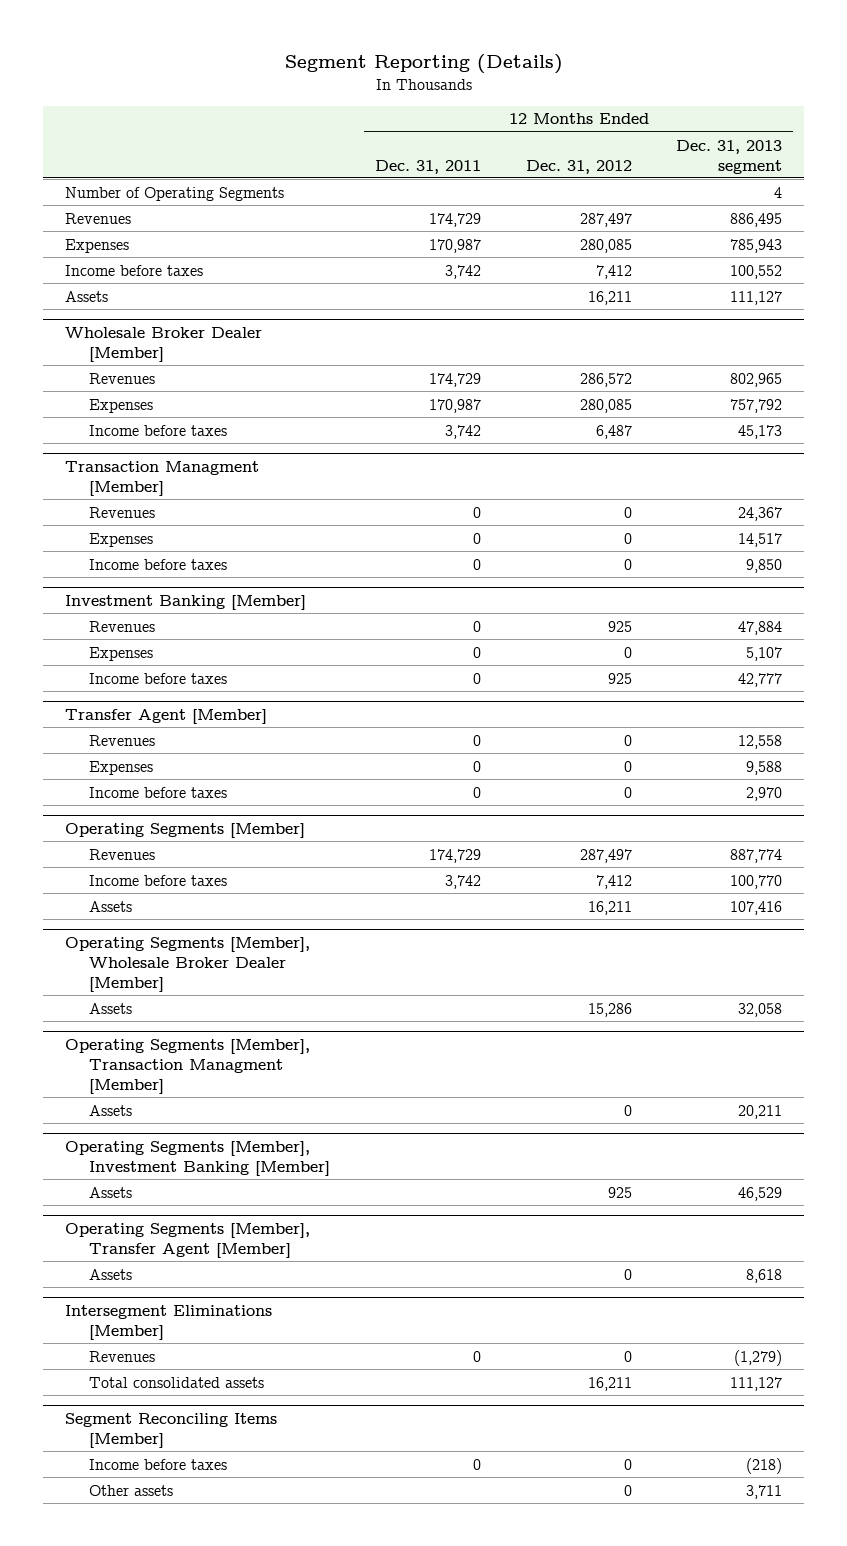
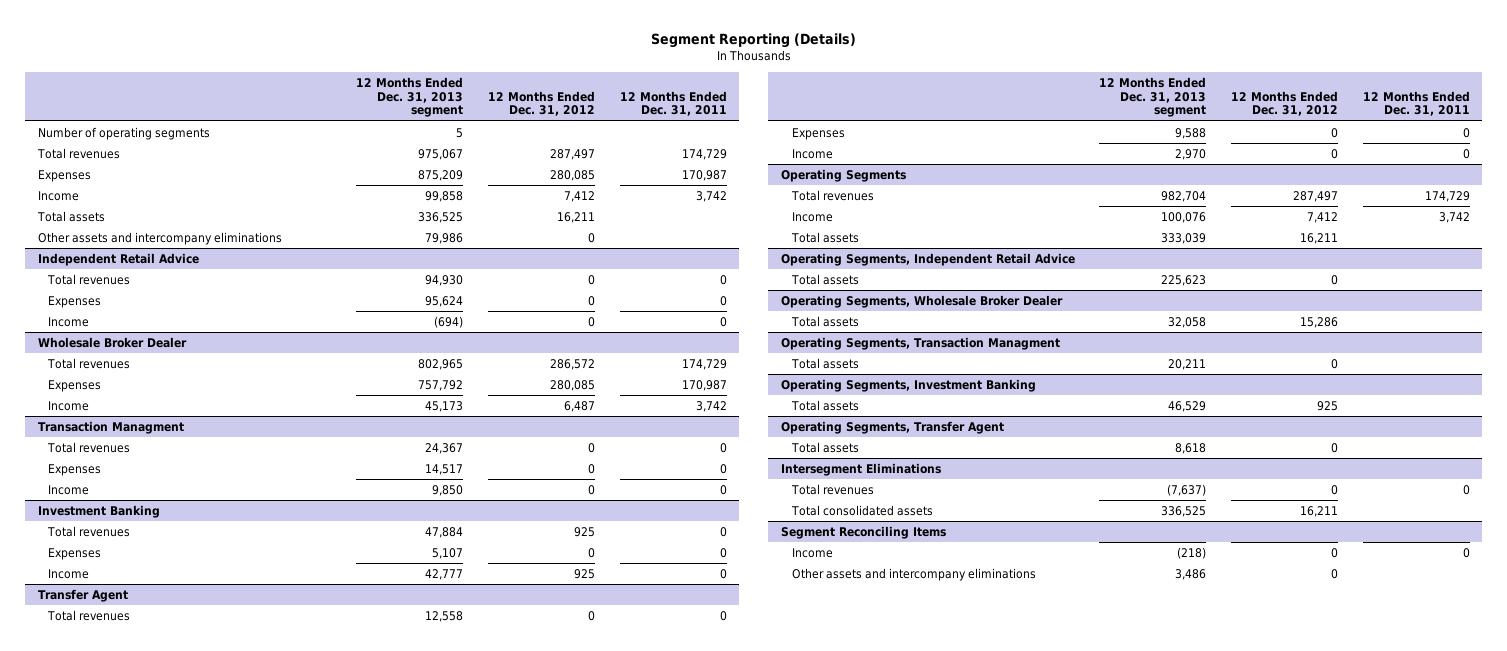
- | 12 Months Ended Dec. 31, 2011 | 12 Months Ended Dec. 31, 2012 | 12 Months Ended Dec. 31, 2013 segment
+ | 12 Months Ended Dec. 31, 2013 segment | 12 Months Ended Dec. 31, 2012 | 12 Months Ended Dec. 31, 2011
- Number of Operating Segments | | | 4
- Revenues | 174,729 | 287,497 | 886,495
- Expenses | 170,987 | 280,085 | 785,943
- Income before taxes | 3,742 | 7,412 | 100,552
- Assets | | 16,211 | 111,127
- Wholesale Broker Dealer [Member]
- Revenues | 174,729 | 286,572 | 802,965
+ Number of operating segments | 5 | |
+ Total revenues | 975,067 | 287,497 | 174,729
+ Expenses | 875,209 | 280,085 | 170,987
+ Income | 99,858 | 7,412 | 3,742
+ Total assets | 336,525 | 16,211 |
+ Other assets and intercompany eliminations | 79,986 | 0 |
+ Independent Retail Advice
+ Total revenues | 94,930 | 0 | 0
+ Expenses | 95,624 | 0 | 0
+ Income | (694) | 0 | 0
+ Wholesale Broker Dealer
+ Total revenues | 802,965 | 286,572 | 174,729
- Income before taxes | 3,742 | 6,487 | 45,173
- Transaction Managment [Member]
- Revenues | 0 | 0 | 24,367
+ Income | 45,173 | 6,487 | 3,742
+ Transaction Managment
+ Total revenues | 24,367 | 0 | 0
- Income before taxes | 0 | 0 | 9,850
- Investment Banking [Member]
- Revenues | 0 | 925 | 47,884
+ Income | 9,850 | 0 | 0
+ Investment Banking
+ Total revenues | 47,884 | 925 | 0
- Income before taxes | 0 | 925 | 42,777
- Transfer Agent [Member]
- Revenues | 0 | 0 | 12,558
+ Income | 42,777 | 925 | 0
+ Transfer Agent
+ Total revenues | 12,558 | 0 | 0
- Income before taxes | 0 | 0 | 2,970
- Operating Segments [Member]
- Revenues | 174,729 | 287,497 | 887,774
- Income before taxes | 3,742 | 7,412 | 100,770
- Assets | | 16,211 | 107,416
- Operating Segments [Member], Wholesale Broker Dealer [Member]
- Assets | | 15,286 | 32,058
- Operating Segments [Member], Transaction Managment [Member]
- Assets | | 0 | 20,211
- Operating Segments [Member], Investment Banking [Member]
- Assets | | 925 | 46,529
- Operating Segments [Member], Transfer Agent [Member]
- Assets | | 0 | 8,618
- Intersegment Eliminations [Member]
- Revenues | 0 | 0 | (1,279)
- Total consolidated assets | | 16,211 | 111,127
- Segment Reconciling Items [Member]
- Income before taxes | 0 | 0 | (218)
- Other assets | | 0 | 3,711
+ Income | 2,970 | 0 | 0
+ Operating Segments
+ Total revenues | 982,704 | 287,497 | 174,729
+ Income | 100,076 | 7,412 | 3,742
+ Total assets | 333,039 | 16,211 |
+ Operating Segments, Independent Retail Advice
+ Total assets | 225,623 | 0 |
+ Operating Segments, Wholesale Broker Dealer
+ Total assets | 32,058 | 15,286 |
+ Operating Segments, Transaction Managment
+ Total assets | 20,211 | 0 |
+ Operating Segments, Investment Banking
+ Total assets | 46,529 | 925 |
+ Operating Segments, Transfer Agent
+ Total assets | 8,618 | 0 |
+ Intersegment Eliminations
+ Total revenues | (7,637) | 0 | 0
+ Total consolidated assets | 336,525 | 16,211 |
+ Segment Reconciling Items
+ Income | (218) | 0 | 0
+ Other assets and intercompany eliminations | 3,486 | 0 |

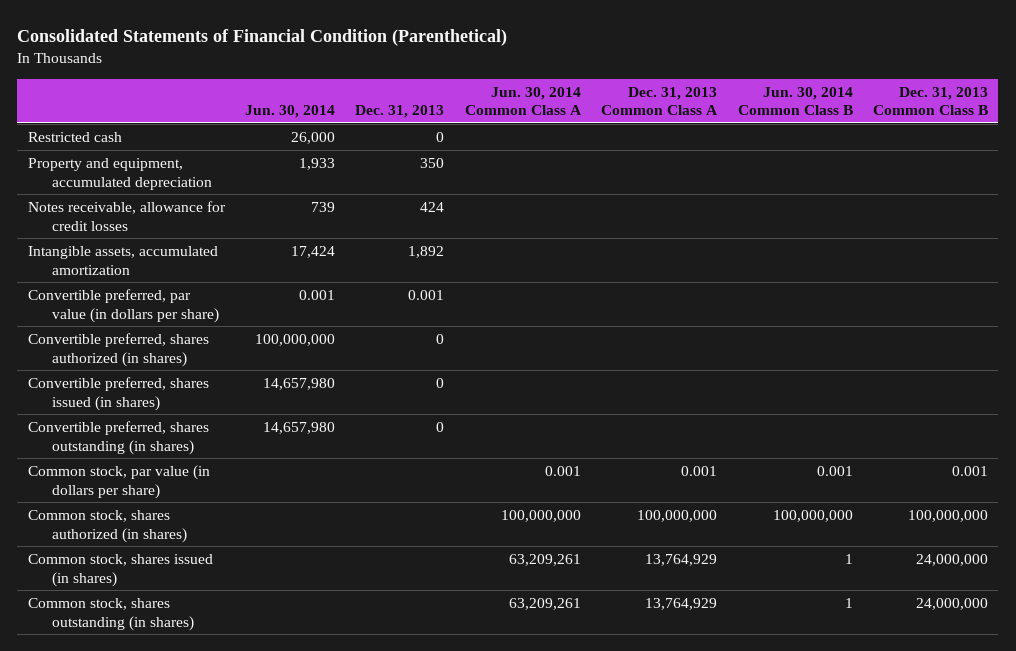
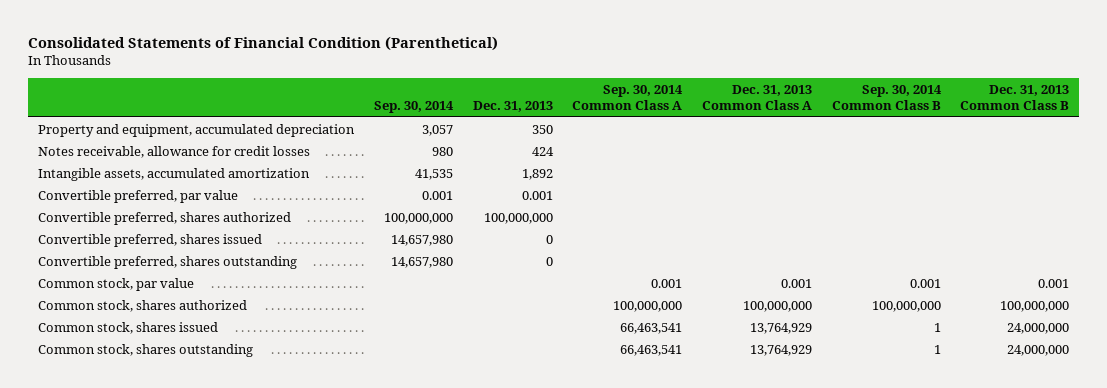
- | Jun. 30, 2014 | Dec. 31, 2013 | Jun. 30, 2014 Common Class A | Dec. 31, 2013 Common Class A | Jun. 30, 2014 Common Class B | Dec. 31, 2013 Common Class B
+ | Sep. 30, 2014 | Dec. 31, 2013 | Sep. 30, 2014 Common Class A | Dec. 31, 2013 Common Class A | Sep. 30, 2014 Common Class B | Dec. 31, 2013 Common Class B
- Restricted cash | 26,000 | 0 | | | |
- Convertible preferred, par value (in dollars per share) | 0.001 | 0.001 | | | |
- Convertible preferred, shares authorized (in shares) | 100,000,000 | 0 | | | |
- Convertible preferred, shares issued (in shares) | 14,657,980 | 0 | | | |
- Convertible preferred, shares outstanding (in shares) | 14,657,980 | 0 | | | |
- Common stock, par value (in dollars per share) | | | 0.001 | 0.001 | 0.001 | 0.001
- Common stock, shares authorized (in shares) | | | 100,000,000 | 100,000,000 | 100,000,000 | 100,000,000
- Common stock, shares issued (in shares) | | | 63,209,261 | 13,764,929 | 1 | 24,000,000
- Common stock, shares outstanding (in shares) | | | 63,209,261 | 13,764,929 | 1 | 24,000,000
+ Convertible preferred, par value | 0.001 | 0.001 | | | |
+ Convertible preferred, shares authorized | 100,000,000 | 100,000,000 | | | |
+ Convertible preferred, shares issued | 14,657,980 | 0 | | | |
+ Convertible preferred, shares outstanding | 14,657,980 | 0 | | | |
+ Common stock, par value | | | 0.001 | 0.001 | 0.001 | 0.001
+ Common stock, shares authorized | | | 100,000,000 | 100,000,000 | 100,000,000 | 100,000,000
+ Common stock, shares issued | | | 66,463,541 | 13,764,929 | 1 | 24,000,000
+ Common stock, shares outstanding | | | 66,463,541 | 13,764,929 | 1 | 24,000,000

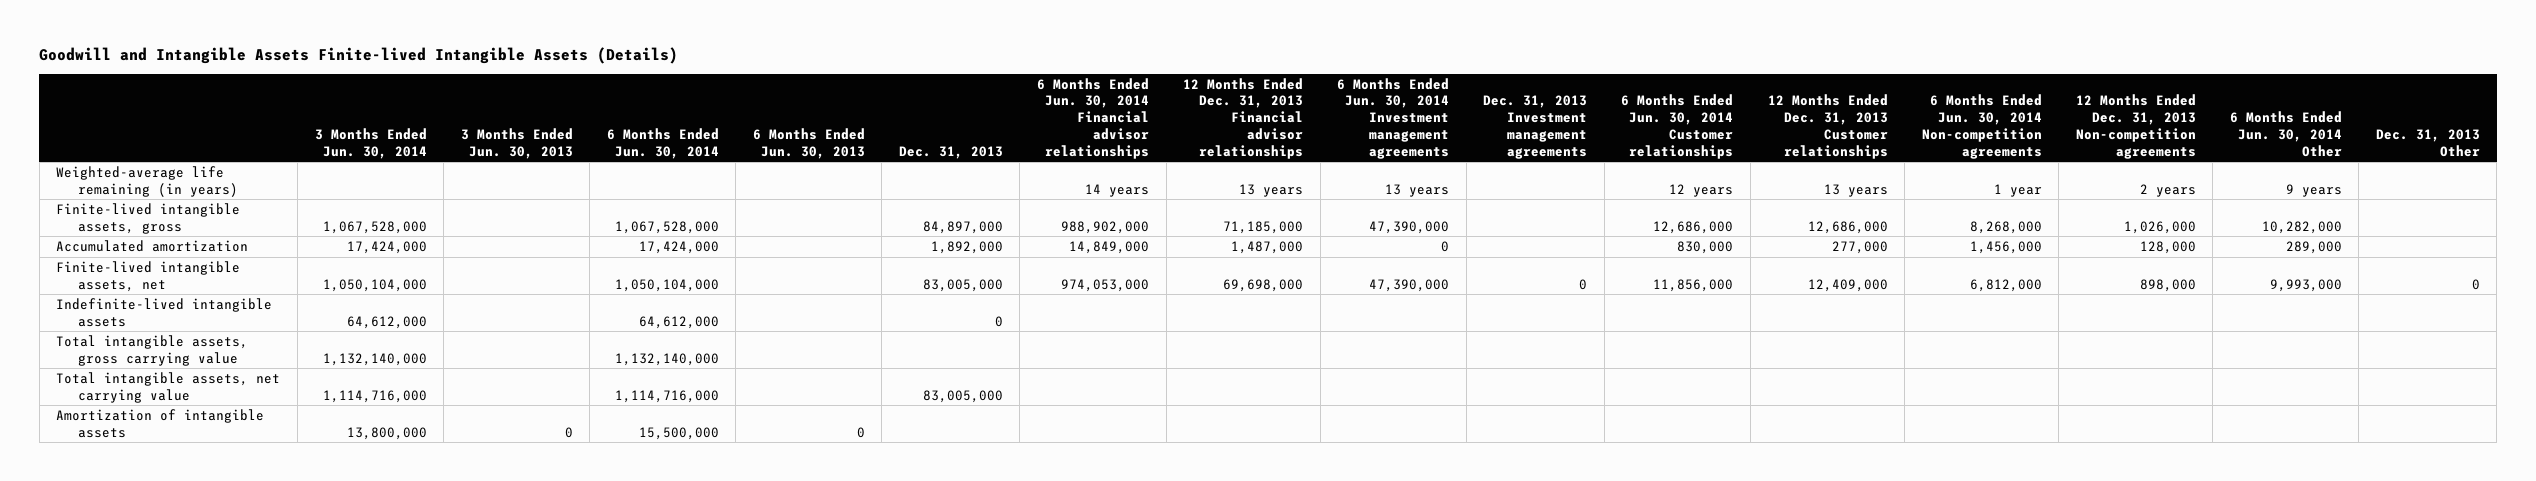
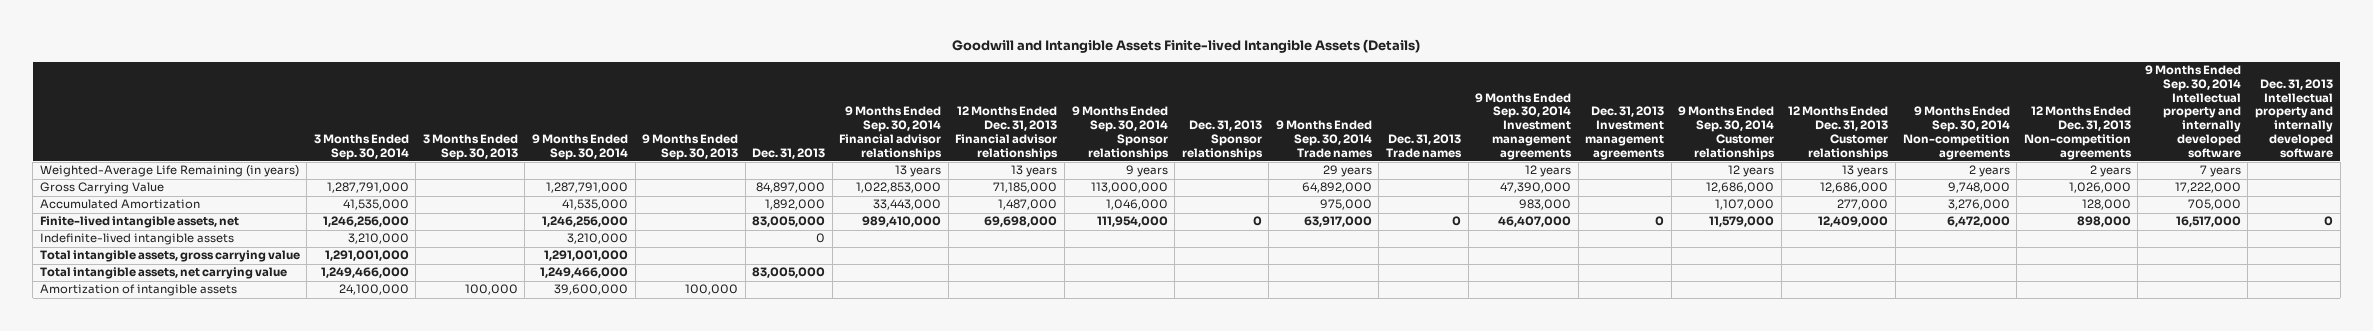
- | 3 Months Ended Jun. 30, 2014 | 3 Months Ended Jun. 30, 2013 | 6 Months Ended Jun. 30, 2014 | 6 Months Ended Jun. 30, 2013 | Dec. 31, 2013 | 6 Months Ended Jun. 30, 2014 Financial advisor relationships | 12 Months Ended Dec. 31, 2013 Financial advisor relationships | 6 Months Ended Jun. 30, 2014 Investment management agreements | Dec. 31, 2013 Investment management agreements | 6 Months Ended Jun. 30, 2014 Customer relationships | 12 Months Ended Dec. 31, 2013 Customer relationships | 6 Months Ended Jun. 30, 2014 Non-competition agreements | 12 Months Ended Dec. 31, 2013 Non-competition agreements | 6 Months Ended Jun. 30, 2014 Other | Dec. 31, 2013 Other
+ | 3 Months Ended Sep. 30, 2014 | 3 Months Ended Sep. 30, 2013 | 9 Months Ended Sep. 30, 2014 | 9 Months Ended Sep. 30, 2013 | Dec. 31, 2013 | 9 Months Ended Sep. 30, 2014 Financial advisor relationships | 12 Months Ended Dec. 31, 2013 Financial advisor relationships | 9 Months Ended Sep. 30, 2014 Sponsor relationships | Dec. 31, 2013 Sponsor relationships | 9 Months Ended Sep. 30, 2014 Trade names | Dec. 31, 2013 Trade names | 9 Months Ended Sep. 30, 2014 Investment management agreements | Dec. 31, 2013 Investment management agreements | 9 Months Ended Sep. 30, 2014 Customer relationships | 12 Months Ended Dec. 31, 2013 Customer relationships | 9 Months Ended Sep. 30, 2014 Non-competition agreements | 12 Months Ended Dec. 31, 2013 Non-competition agreements | 9 Months Ended Sep. 30, 2014 Intellectual property and internally developed software | Dec. 31, 2013 Intellectual property and internally developed software
- Weighted-average life remaining (in years) | | | | | | 14 years | 13 years | 13 years | | 12 years | 13 years | 1 year | 2 years | 9 years |
- Finite-lived intangible assets, gross | 1,067,528,000 | | 1,067,528,000 | | 84,897,000 | 988,902,000 | 71,185,000 | 47,390,000 | | 12,686,000 | 12,686,000 | 8,268,000 | 1,026,000 | 10,282,000 |
- Accumulated amortization | 17,424,000 | | 17,424,000 | | 1,892,000 | 14,849,000 | 1,487,000 | 0 | | 830,000 | 277,000 | 1,456,000 | 128,000 | 289,000 |
+ Weighted-Average Life Remaining (in years) | | | | | | 13 years | 13 years | 9 years | | 29 years | | 12 years | | 12 years | 13 years | 2 years | 2 years | 7 years |
+ Gross Carrying Value | 1,287,791,000 | | 1,287,791,000 | | 84,897,000 | 1,022,853,000 | 71,185,000 | 113,000,000 | | 64,892,000 | | 47,390,000 | | 12,686,000 | 12,686,000 | 9,748,000 | 1,026,000 | 17,222,000 |
+ Accumulated Amortization | 41,535,000 | | 41,535,000 | | 1,892,000 | 33,443,000 | 1,487,000 | 1,046,000 | | 975,000 | | 983,000 | | 1,107,000 | 277,000 | 3,276,000 | 128,000 | 705,000 |

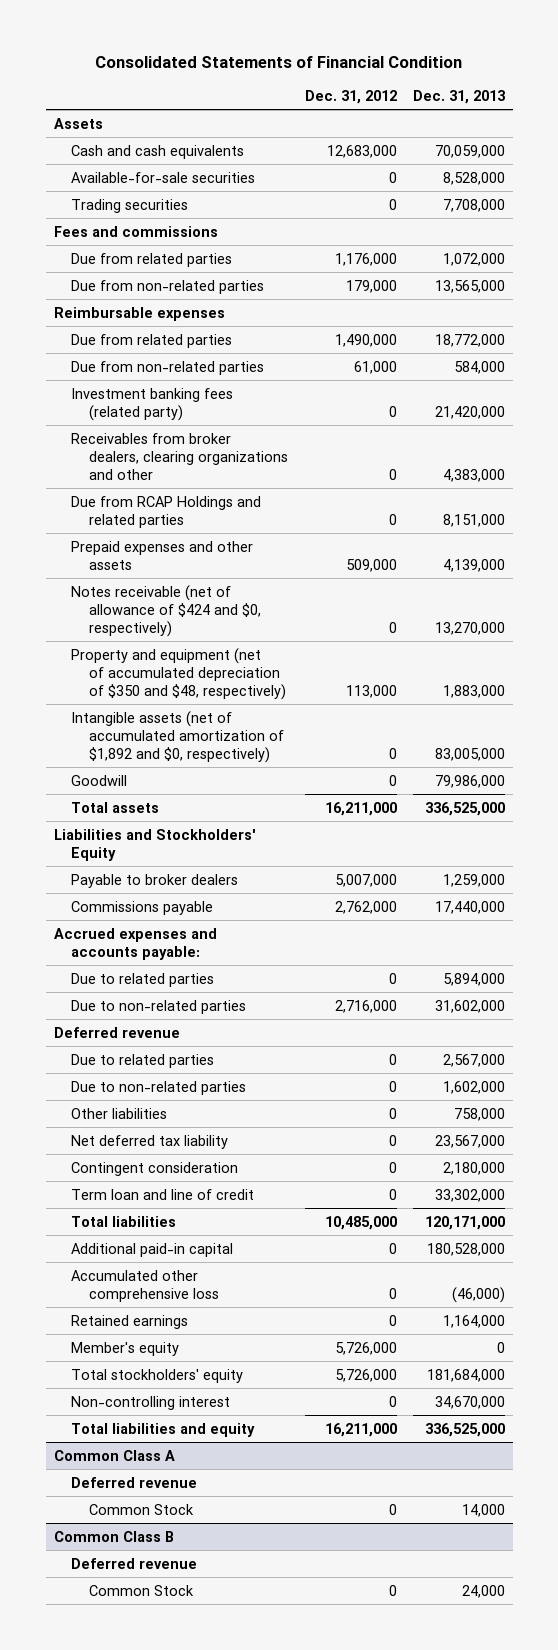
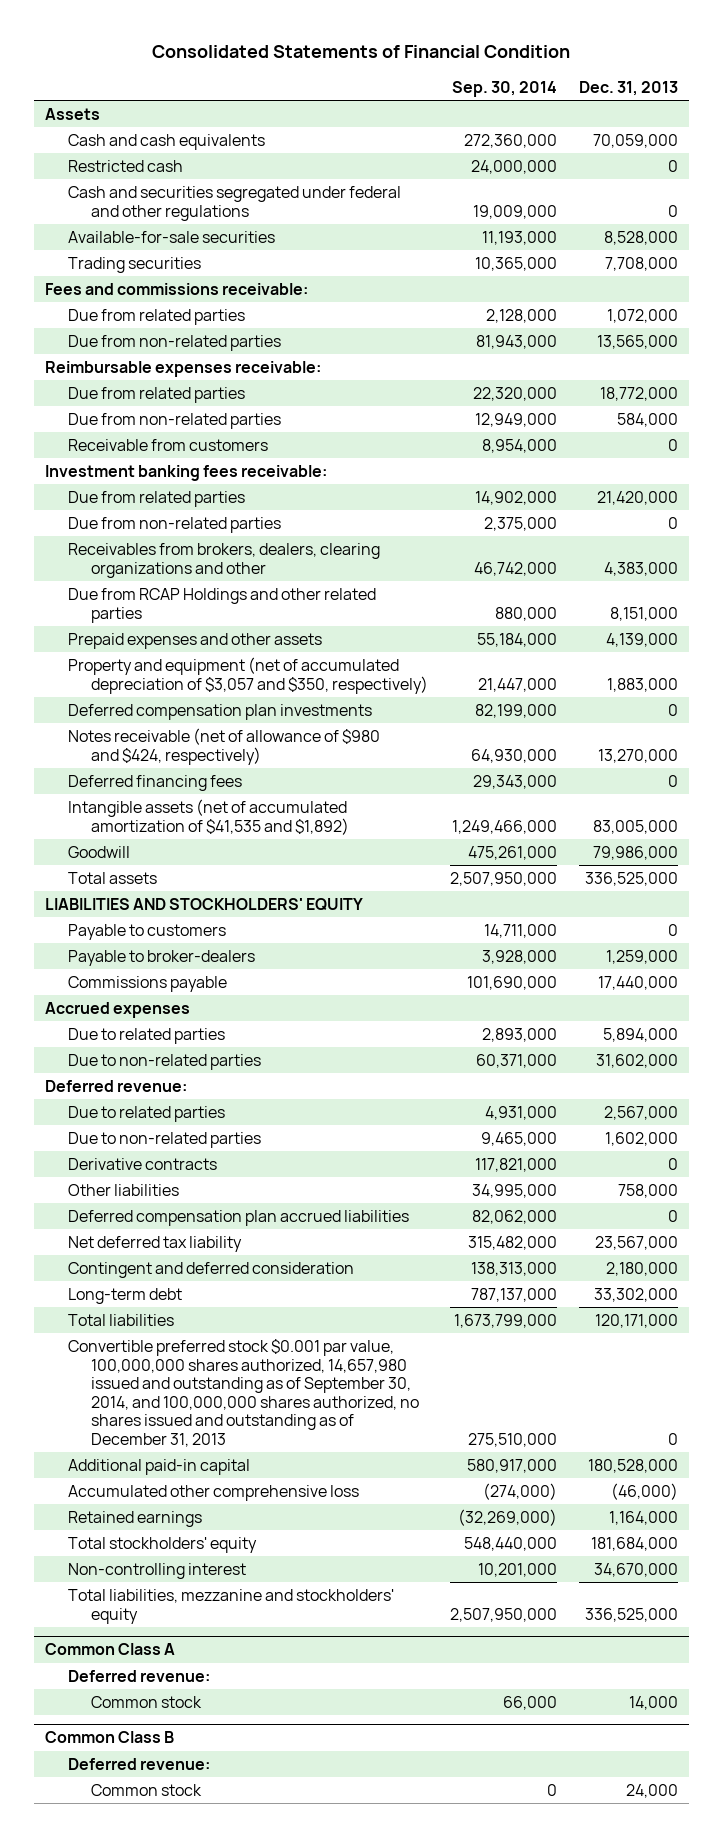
- | Dec. 31, 2012 | Dec. 31, 2013
+ | Sep. 30, 2014 | Dec. 31, 2013
+ Restricted cash | 24,000,000 | 0
+ Cash and securities segregated under federal and other regulations | 19,009,000 | 0
- Fees and commissions
+ Fees and commissions receivable:
- Reimbursable expenses
+ Reimbursable expenses receivable:
- Investment banking fees (related party) | 0 | 21,420,000
- Receivables from broker dealers, clearing organizations and other | 0 | 4,383,000
- Due from RCAP Holdings and related parties | 0 | 8,151,000
+ Receivable from customers | 8,954,000 | 0
+ Investment banking fees receivable:
+ Due from related parties | 14,902,000 | 21,420,000
+ Due from non-related parties | 2,375,000 | 0
+ Receivables from brokers, dealers, clearing organizations and other | 46,742,000 | 4,383,000
+ Due from RCAP Holdings and other related parties | 880,000 | 8,151,000
- Notes receivable (net of allowance of $424 and $0, respectively) | 0 | 13,270,000
- Property and equipment (net of accumulated depreciation of $350 and $48, respectively) | 113,000 | 1,883,000
- Intangible assets (net of accumulated amortization of $1,892 and $0, respectively) | 0 | 83,005,000
+ Property and equipment (net of accumulated depreciation of $3,057 and $350, respectively) | 21,447,000 | 1,883,000
+ Deferred compensation plan investments | 82,199,000 | 0
+ Notes receivable (net of allowance of $980 and $424, respectively) | 64,930,000 | 13,270,000
+ Deferred financing fees | 29,343,000 | 0
+ Intangible assets (net of accumulated amortization of $41,535 and $1,892) | 1,249,466,000 | 83,005,000
- Liabilities and Stockholders' Equity
- Payable to broker dealers | 5,007,000 | 1,259,000
+ LIABILITIES AND STOCKHOLDERS' EQUITY
+ Payable to customers | 14,711,000 | 0
+ Payable to broker-dealers | 3,928,000 | 1,259,000
- Accrued expenses and accounts payable:
+ Accrued expenses
- Deferred revenue
+ Deferred revenue:
+ Derivative contracts | 117,821,000 | 0
+ Deferred compensation plan accrued liabilities | 82,062,000 | 0
- Contingent consideration | 0 | 2,180,000
- Term loan and line of credit | 0 | 33,302,000
+ Contingent and deferred consideration | 138,313,000 | 2,180,000
+ Long-term debt | 787,137,000 | 33,302,000
+ Convertible preferred stock $0.001 par value, 100,000,000 shares authorized, 14,657,980 issued and outstanding as of September 30, 2014, and 100,000,000 shares authorized, no shares issued and outstanding as of December 31, 2013 | 275,510,000 | 0
- Member's equity | 5,726,000 | 0
- Total liabilities and equity | 16,211,000 | 336,525,000
+ Total liabilities, mezzanine and stockholders' equity | 2,507,950,000 | 336,525,000
@ Common Class A
- Deferred revenue
- Common Stock | 0 | 14,000
+ Deferred revenue:
+ Common stock | 66,000 | 14,000
@ Common Class B
- Deferred revenue
- Common Stock | 0 | 24,000
+ Deferred revenue:
+ Common stock | 0 | 24,000

